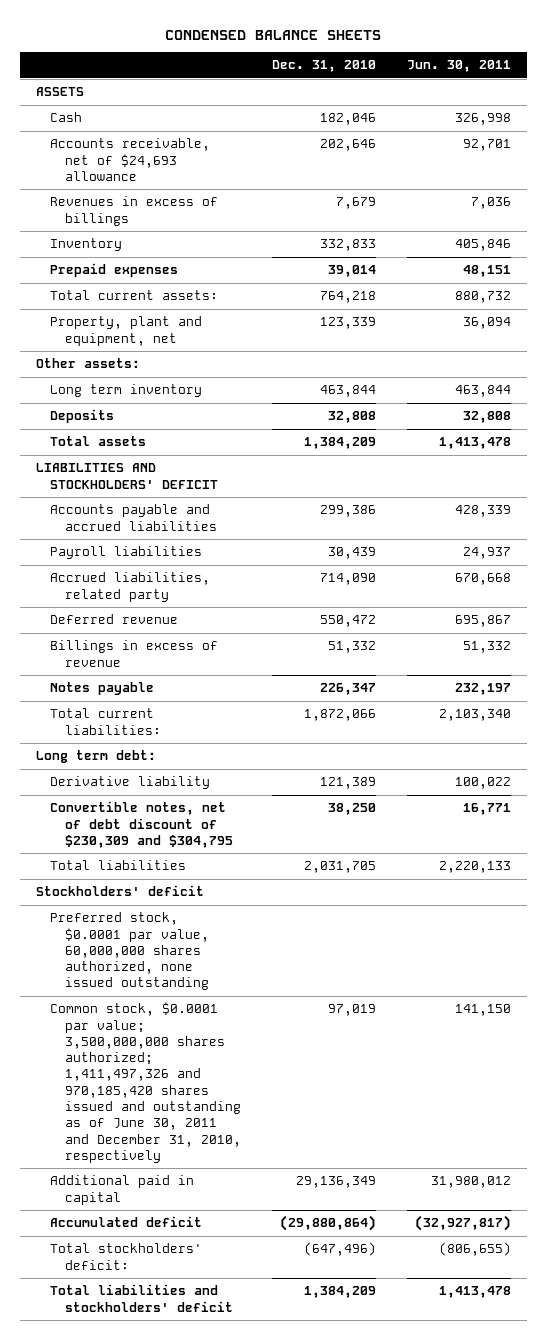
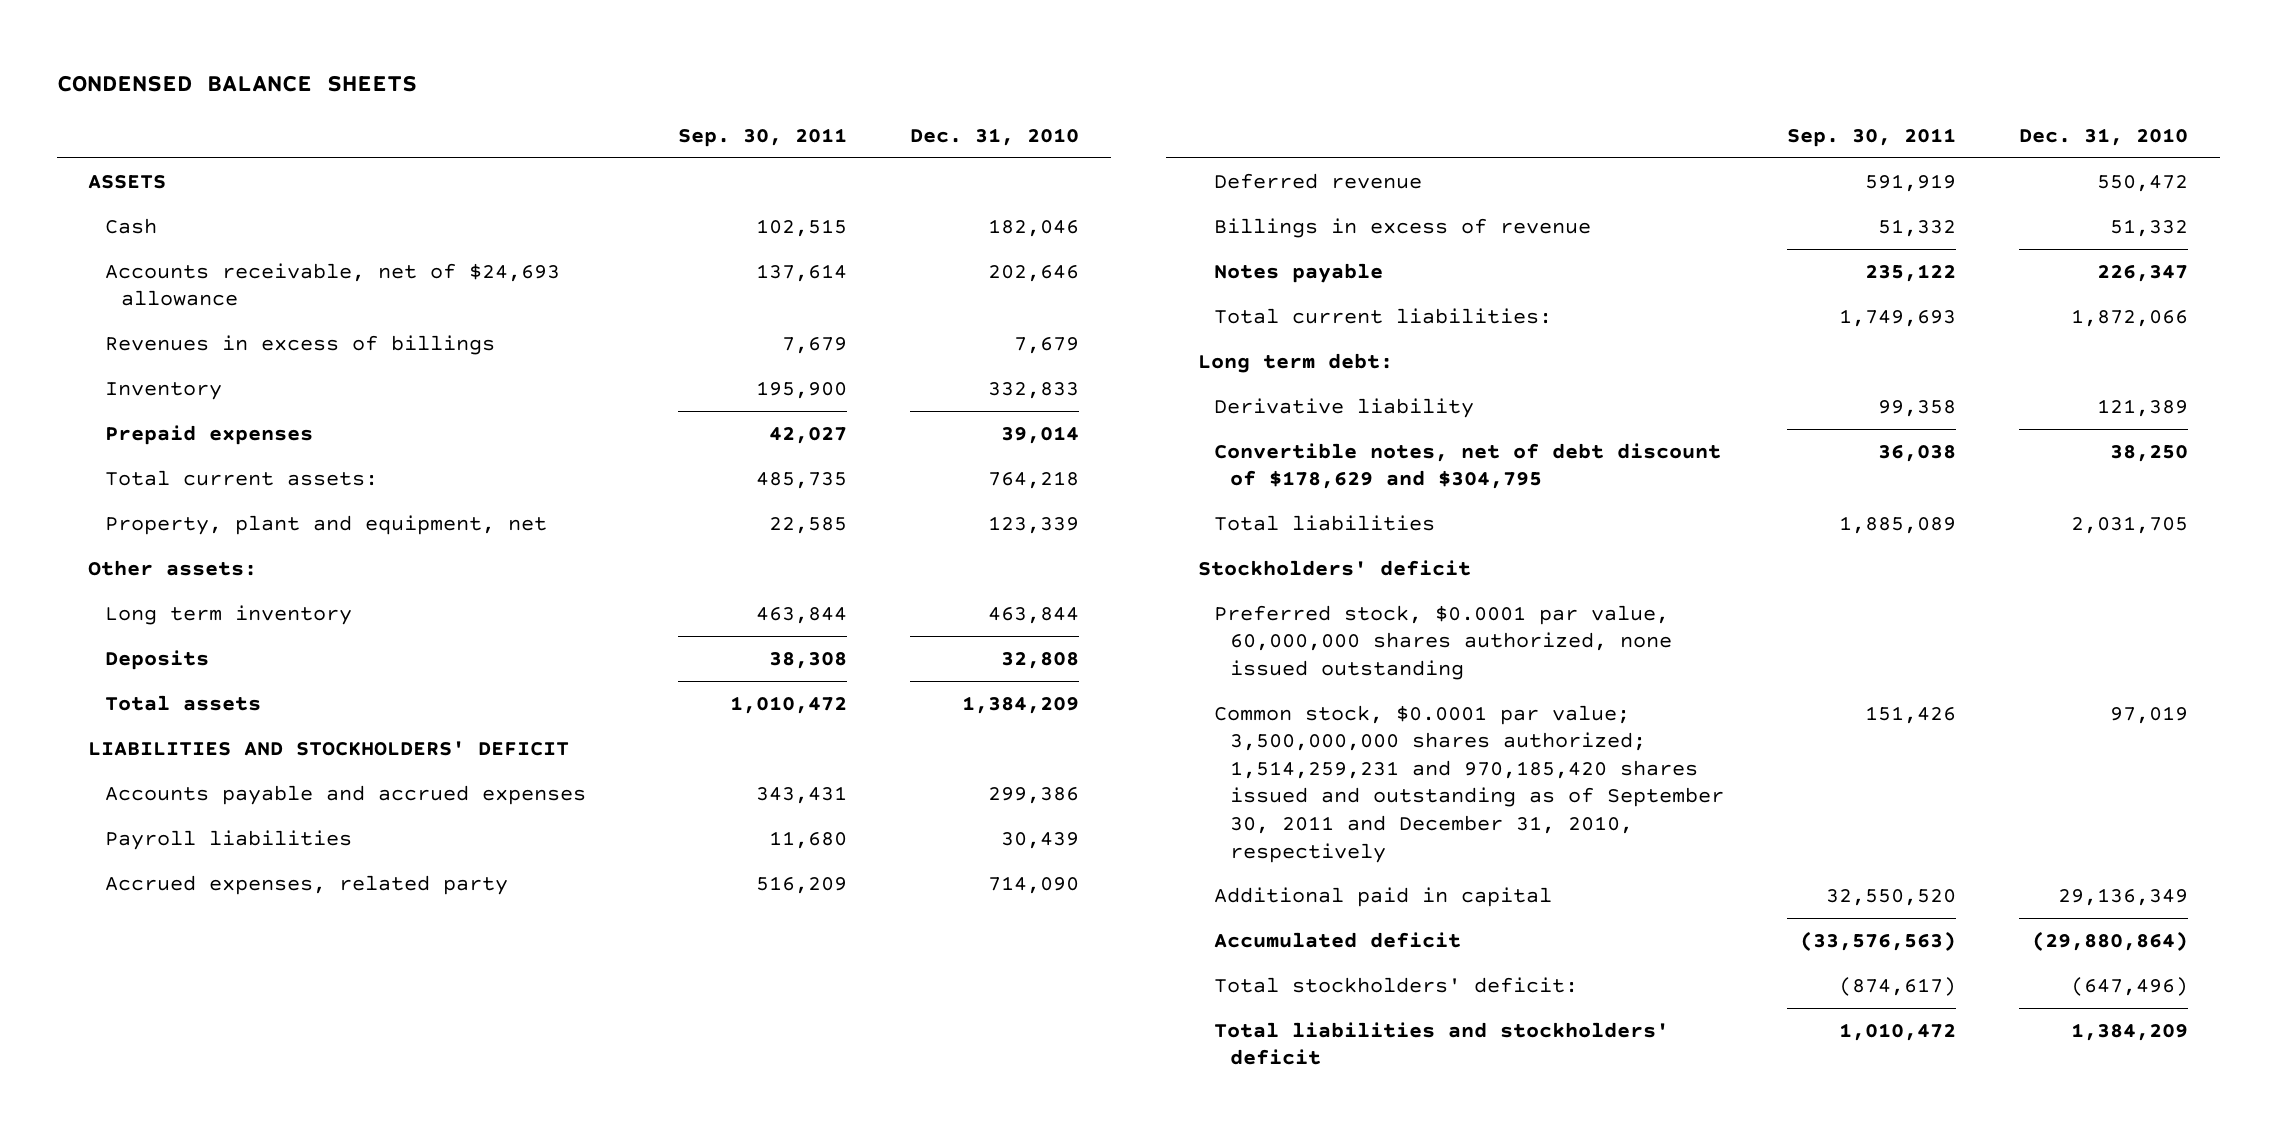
- | Dec. 31, 2010 | Jun. 30, 2011
+ | Sep. 30, 2011 | Dec. 31, 2010
- Accounts payable and accrued liabilities | 299,386 | 428,339
+ Accounts payable and accrued expenses | 343,431 | 299,386
- Accrued liabilities, related party | 714,090 | 670,668
+ Accrued expenses, related party | 516,209 | 714,090
- Convertible notes, net of debt discount of $230,309 and $304,795 | 38,250 | 16,771
+ Convertible notes, net of debt discount of $178,629 and $304,795 | 36,038 | 38,250
- Common stock, $0.0001 par value; 3,500,000,000 shares authorized; 1,411,497,326 and 970,185,420 shares issued and outstanding as of June 30, 2011 and December 31, 2010, respectively | 97,019 | 141,150
+ Common stock, $0.0001 par value; 3,500,000,000 shares authorized; 1,514,259,231 and 970,185,420 shares issued and outstanding as of September 30, 2011 and December 31, 2010, respectively | 151,426 | 97,019

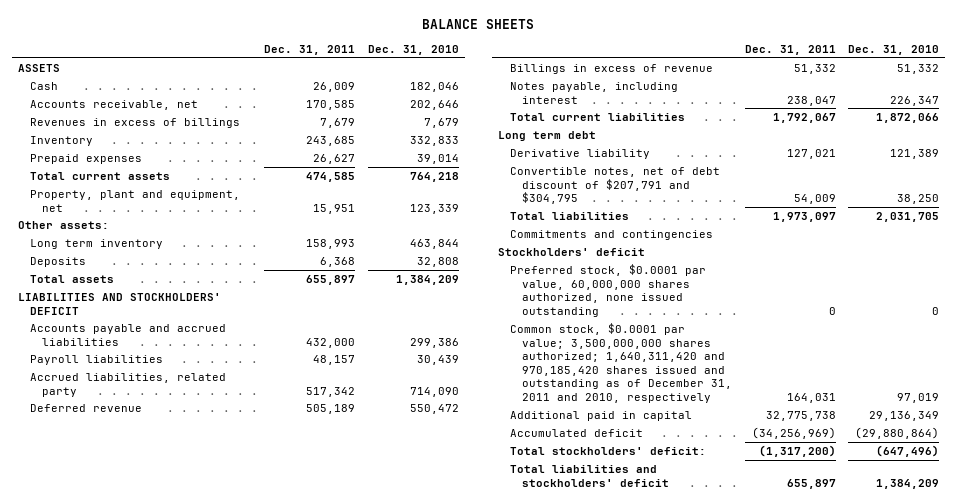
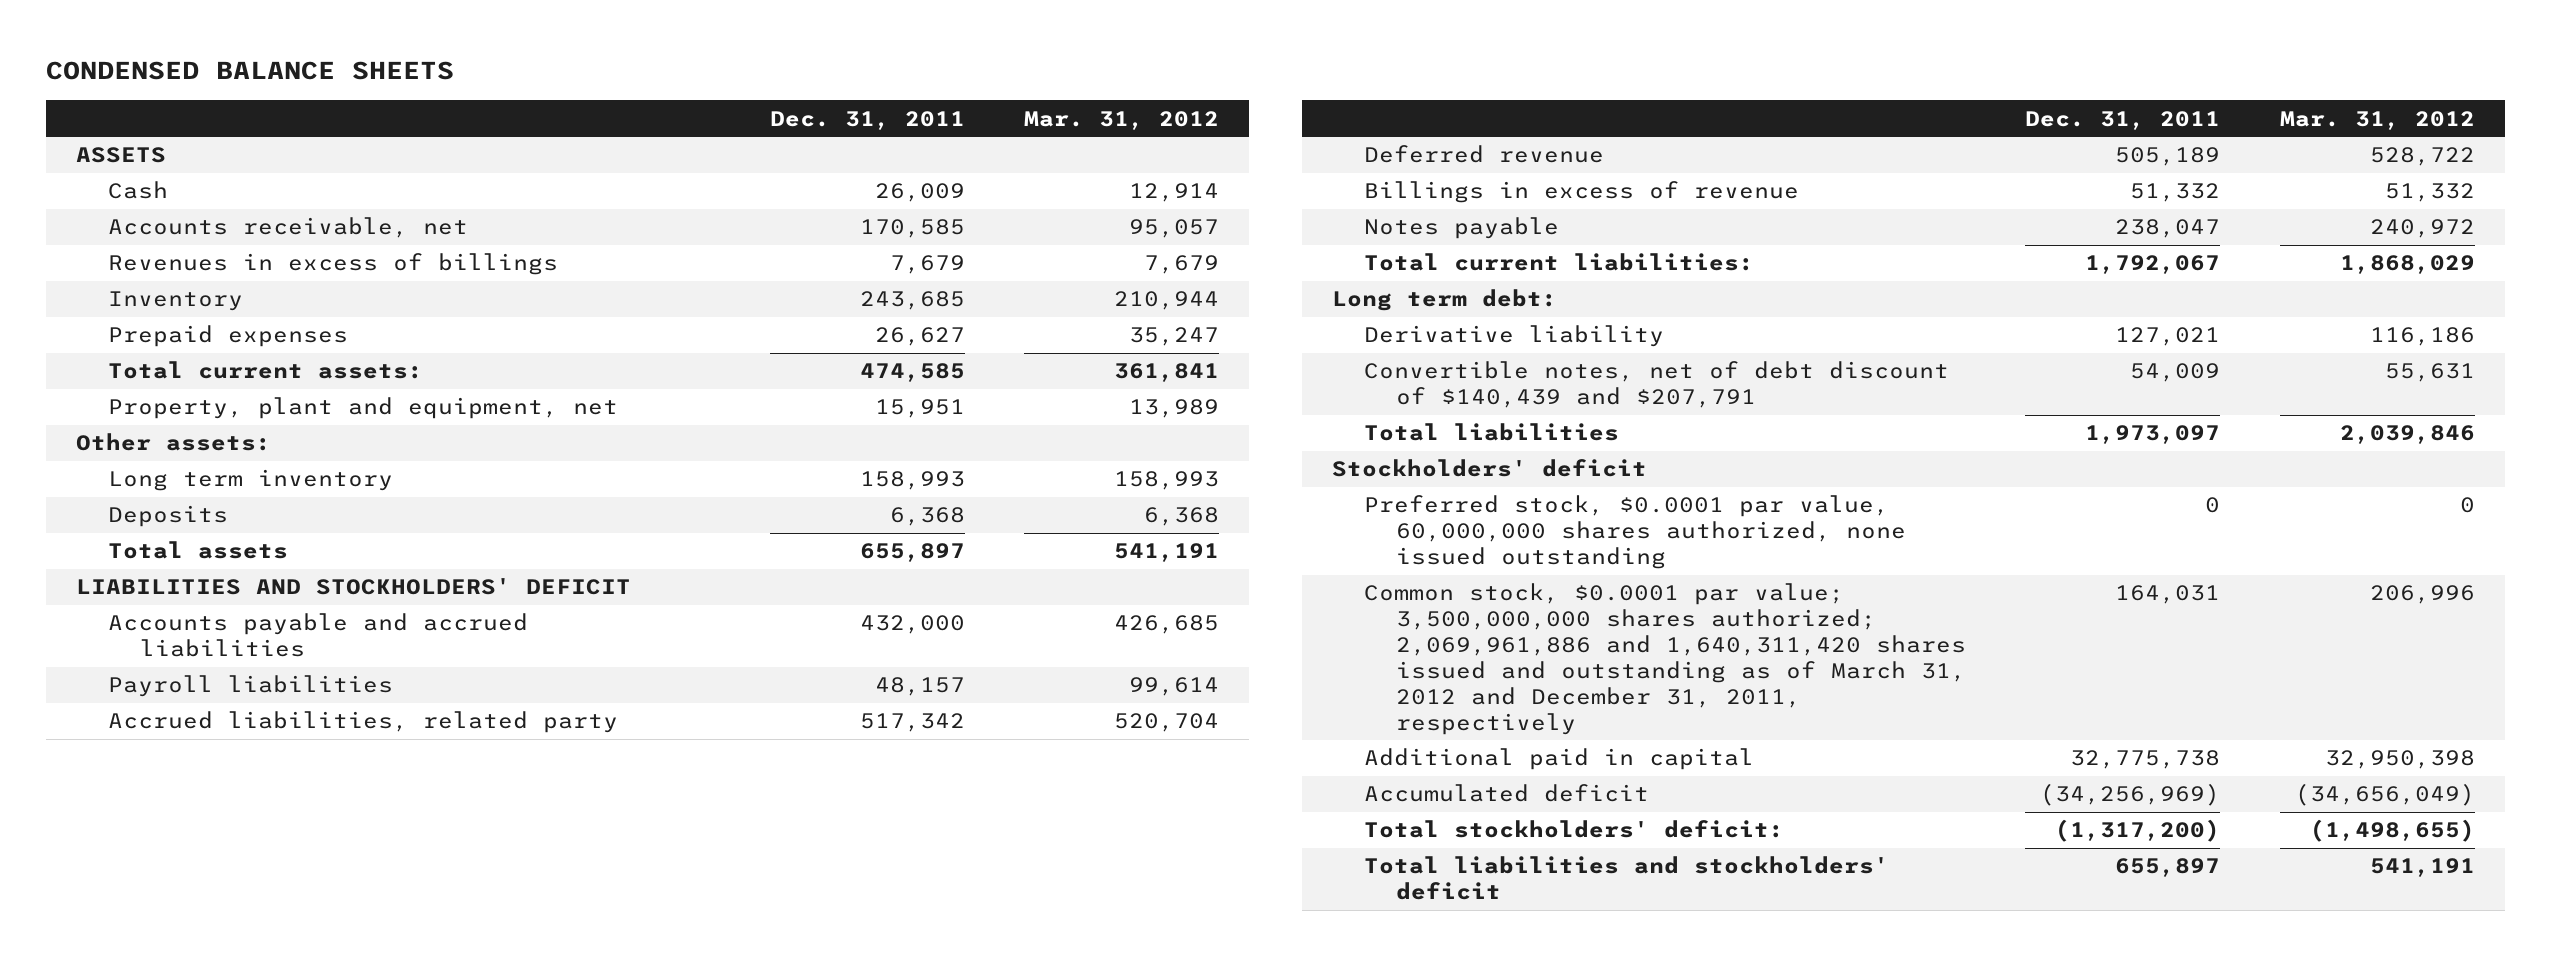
- BALANCE SHEETS
+ CONDENSED BALANCE SHEETS
- | Dec. 31, 2011 | Dec. 31, 2010
+ | Dec. 31, 2011 | Mar. 31, 2012
- Total current assets | 474,585 | 764,218
+ Total current assets: | 474,585 | 361,841
- Notes payable, including interest | 238,047 | 226,347
- Total current liabilities | 1,792,067 | 1,872,066
- Long term debt
+ Notes payable | 238,047 | 240,972
+ Total current liabilities: | 1,792,067 | 1,868,029
+ Long term debt:
- Convertible notes, net of debt discount of $207,791 and $304,795 | 54,009 | 38,250
+ Convertible notes, net of debt discount of $140,439 and $207,791 | 54,009 | 55,631
- Commitments and contingencies
- Common stock, $0.0001 par value; 3,500,000,000 shares authorized; 1,640,311,420 and 970,185,420 shares issued and outstanding as of December 31, 2011 and 2010, respectively | 164,031 | 97,019
+ Common stock, $0.0001 par value; 3,500,000,000 shares authorized; 2,069,961,886 and 1,640,311,420 shares issued and outstanding as of March 31, 2012 and December 31, 2011, respectively | 164,031 | 206,996

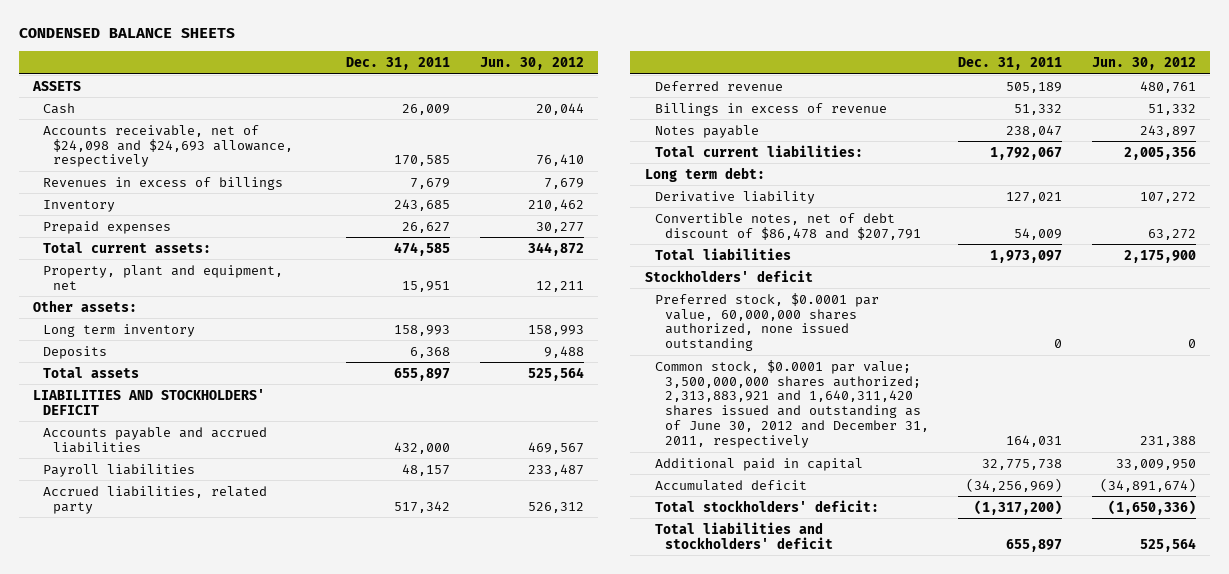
- | Dec. 31, 2011 | Mar. 31, 2012
+ | Dec. 31, 2011 | Jun. 30, 2012
- Accounts receivable, net | 170,585 | 95,057
+ Accounts receivable, net of $24,098 and $24,693 allowance, respectively | 170,585 | 76,410
- Convertible notes, net of debt discount of $140,439 and $207,791 | 54,009 | 55,631
+ Convertible notes, net of debt discount of $86,478 and $207,791 | 54,009 | 63,272
- Common stock, $0.0001 par value; 3,500,000,000 shares authorized; 2,069,961,886 and 1,640,311,420 shares issued and outstanding as of March 31, 2012 and December 31, 2011, respectively | 164,031 | 206,996
+ Common stock, $0.0001 par value; 3,500,000,000 shares authorized; 2,313,883,921 and 1,640,311,420 shares issued and outstanding as of June 30, 2012 and December 31, 2011, respectively | 164,031 | 231,388

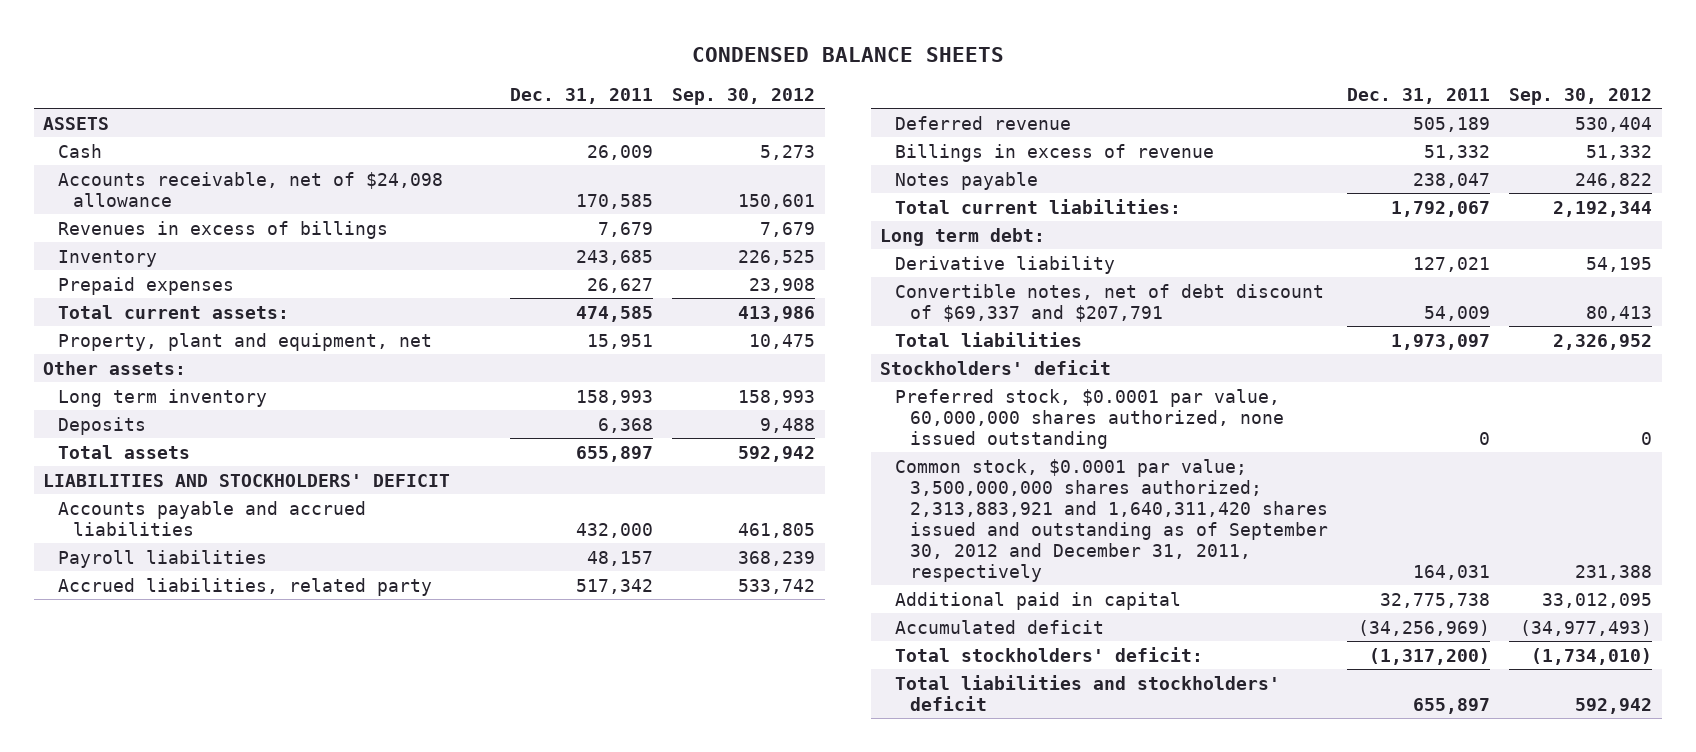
- | Dec. 31, 2011 | Jun. 30, 2012
+ | Dec. 31, 2011 | Sep. 30, 2012
- Accounts receivable, net of $24,098 and $24,693 allowance, respectively | 170,585 | 76,410
+ Accounts receivable, net of $24,098 allowance | 170,585 | 150,601
- Convertible notes, net of debt discount of $86,478 and $207,791 | 54,009 | 63,272
+ Convertible notes, net of debt discount of $69,337 and $207,791 | 54,009 | 80,413
- Common stock, $0.0001 par value; 3,500,000,000 shares authorized; 2,313,883,921 and 1,640,311,420 shares issued and outstanding as of June 30, 2012 and December 31, 2011, respectively | 164,031 | 231,388
+ Common stock, $0.0001 par value; 3,500,000,000 shares authorized; 2,313,883,921 and 1,640,311,420 shares issued and outstanding as of September 30, 2012 and December 31, 2011, respectively | 164,031 | 231,388

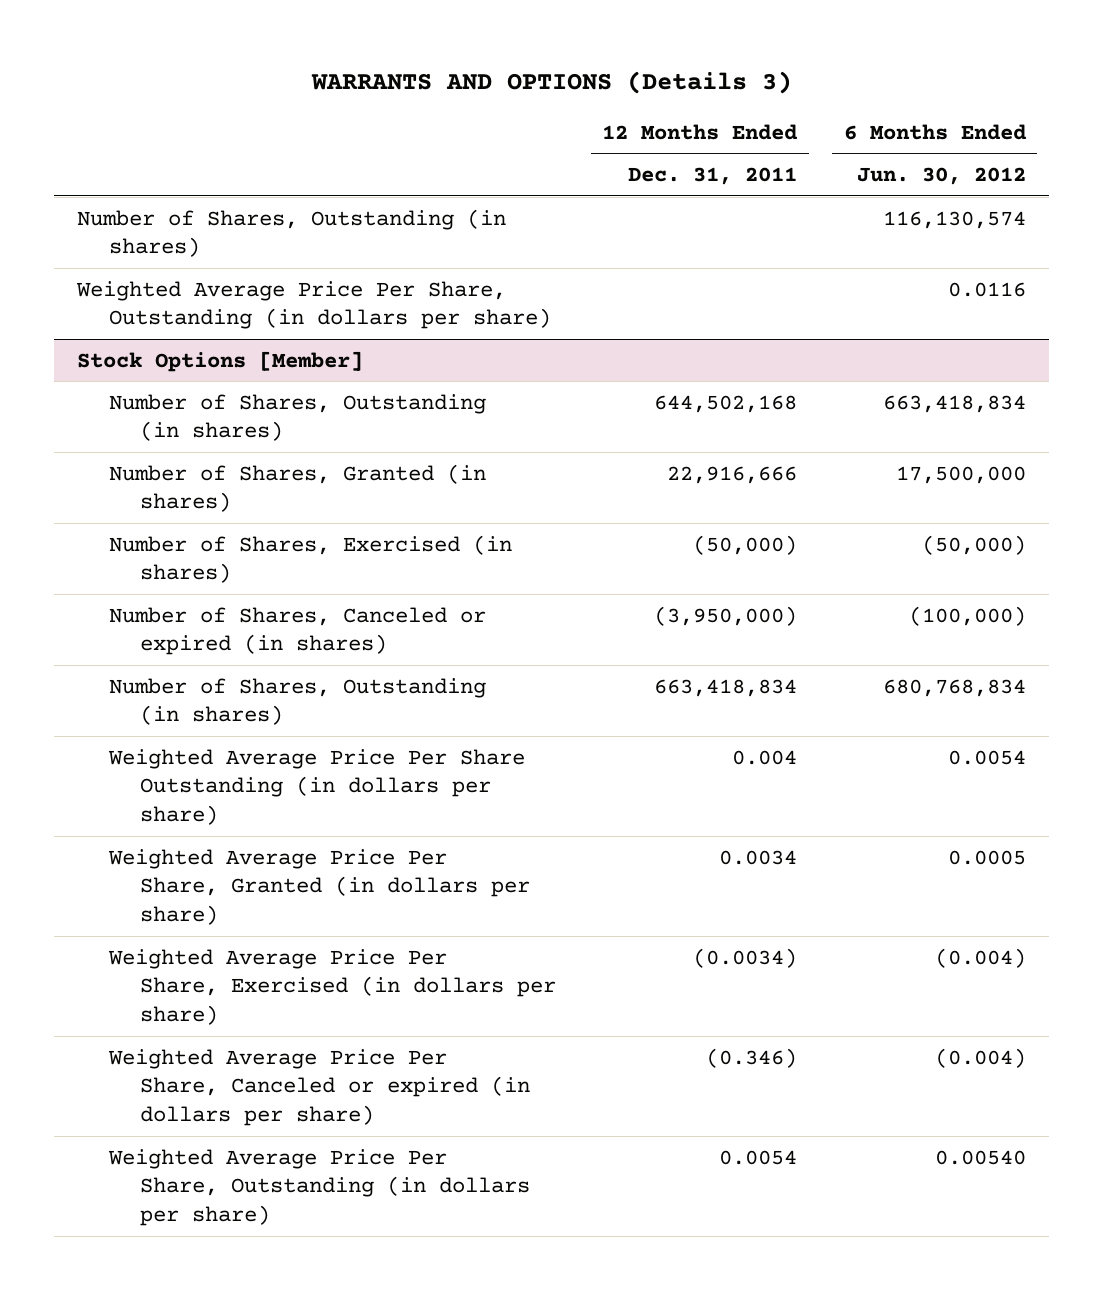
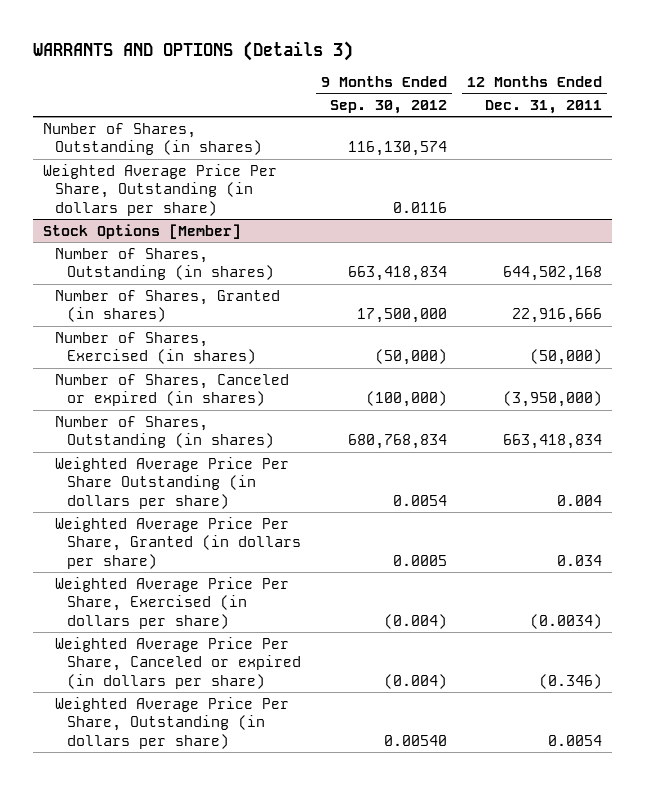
- | 12 Months Ended Dec. 31, 2011 | 6 Months Ended Jun. 30, 2012
+ | 9 Months Ended Sep. 30, 2012 | 12 Months Ended Dec. 31, 2011
@ Stock Options [Member]
- Weighted Average Price Per Share, Granted (in dollars per share) | 0.0034 | 0.0005
+ Weighted Average Price Per Share, Granted (in dollars per share) | 0.0005 | 0.034

